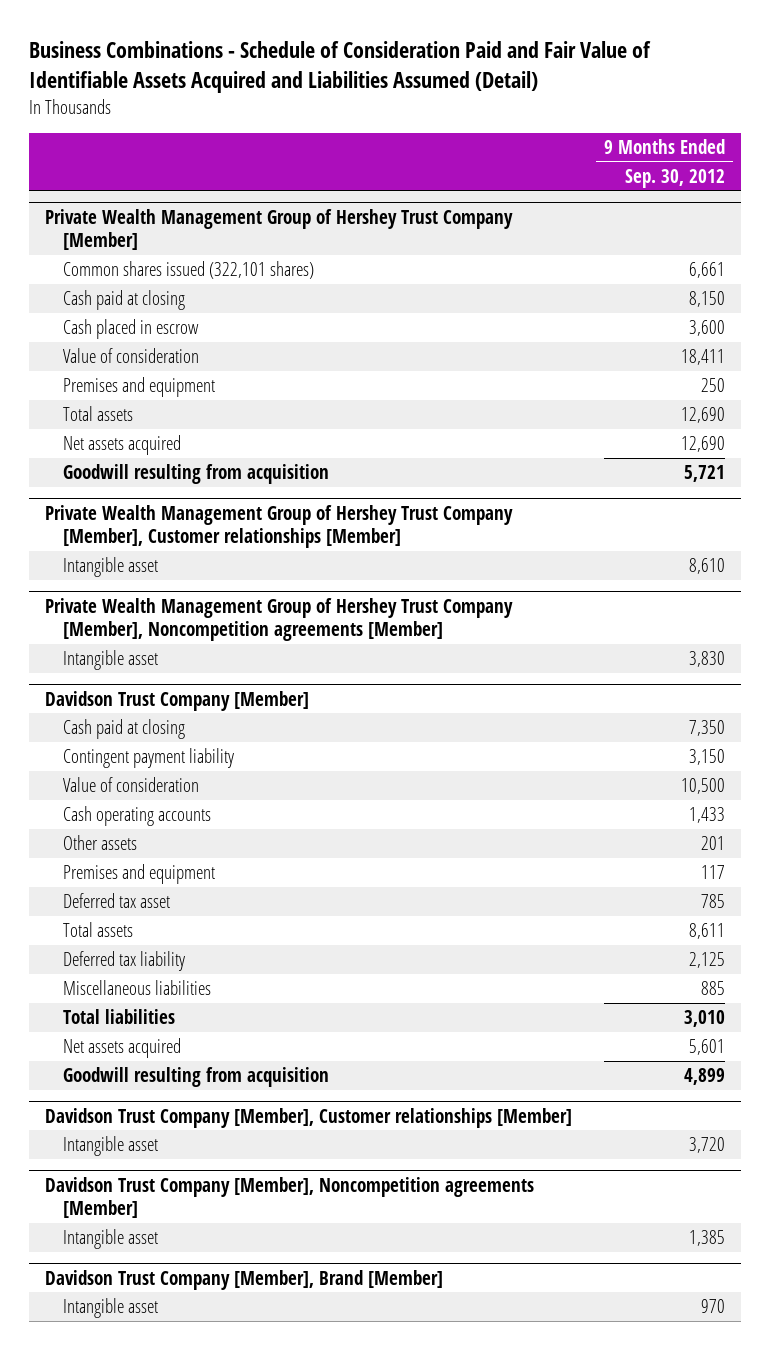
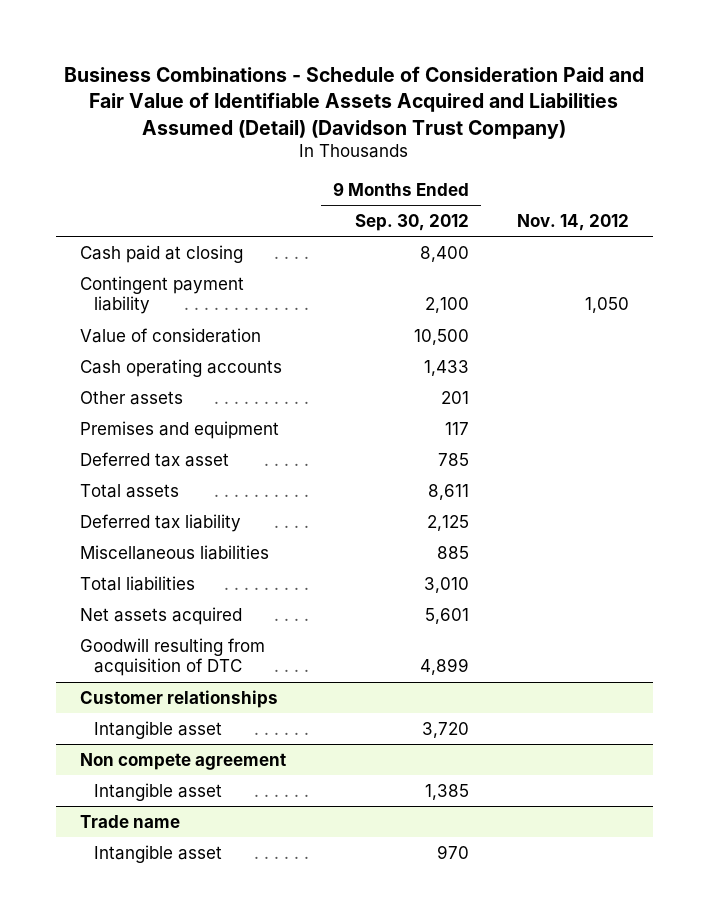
- Business Combinations - Schedule of Consideration Paid and Fair Value of Identifiable Assets Acquired and Liabilities Assumed (Detail)
+ Business Combinations - Schedule of Consideration Paid and Fair Value of Identifiable Assets Acquired and Liabilities Assumed (Detail) (Davidson Trust Company)
- | 9 Months Ended Sep. 30, 2012
+ | 9 Months Ended Sep. 30, 2012 | Nov. 14, 2012
- Private Wealth Management Group of Hershey Trust Company [Member]
- Common shares issued (322,101 shares) | 6,661
- Cash paid at closing | 8,150
- Cash placed in escrow | 3,600
- Value of consideration | 18,411
- Premises and equipment | 250
- Total assets | 12,690
- Net assets acquired | 12,690
- Goodwill resulting from acquisition | 5,721
- Private Wealth Management Group of Hershey Trust Company [Member], Customer relationships [Member]
- Intangible asset | 8,610
- Private Wealth Management Group of Hershey Trust Company [Member], Noncompetition agreements [Member]
- Intangible asset | 3,830
- Davidson Trust Company [Member]
- Cash paid at closing | 7,350
- Contingent payment liability | 3,150
+ Cash paid at closing | 8,400 |
+ Contingent payment liability | 2,100 | 1,050
- Goodwill resulting from acquisition | 4,899
- Davidson Trust Company [Member], Customer relationships [Member]
+ Goodwill resulting from acquisition of DTC | 4,899 |
+ Customer relationships
- Davidson Trust Company [Member], Noncompetition agreements [Member]
+ Non compete agreement
- Davidson Trust Company [Member], Brand [Member]
+ Trade name

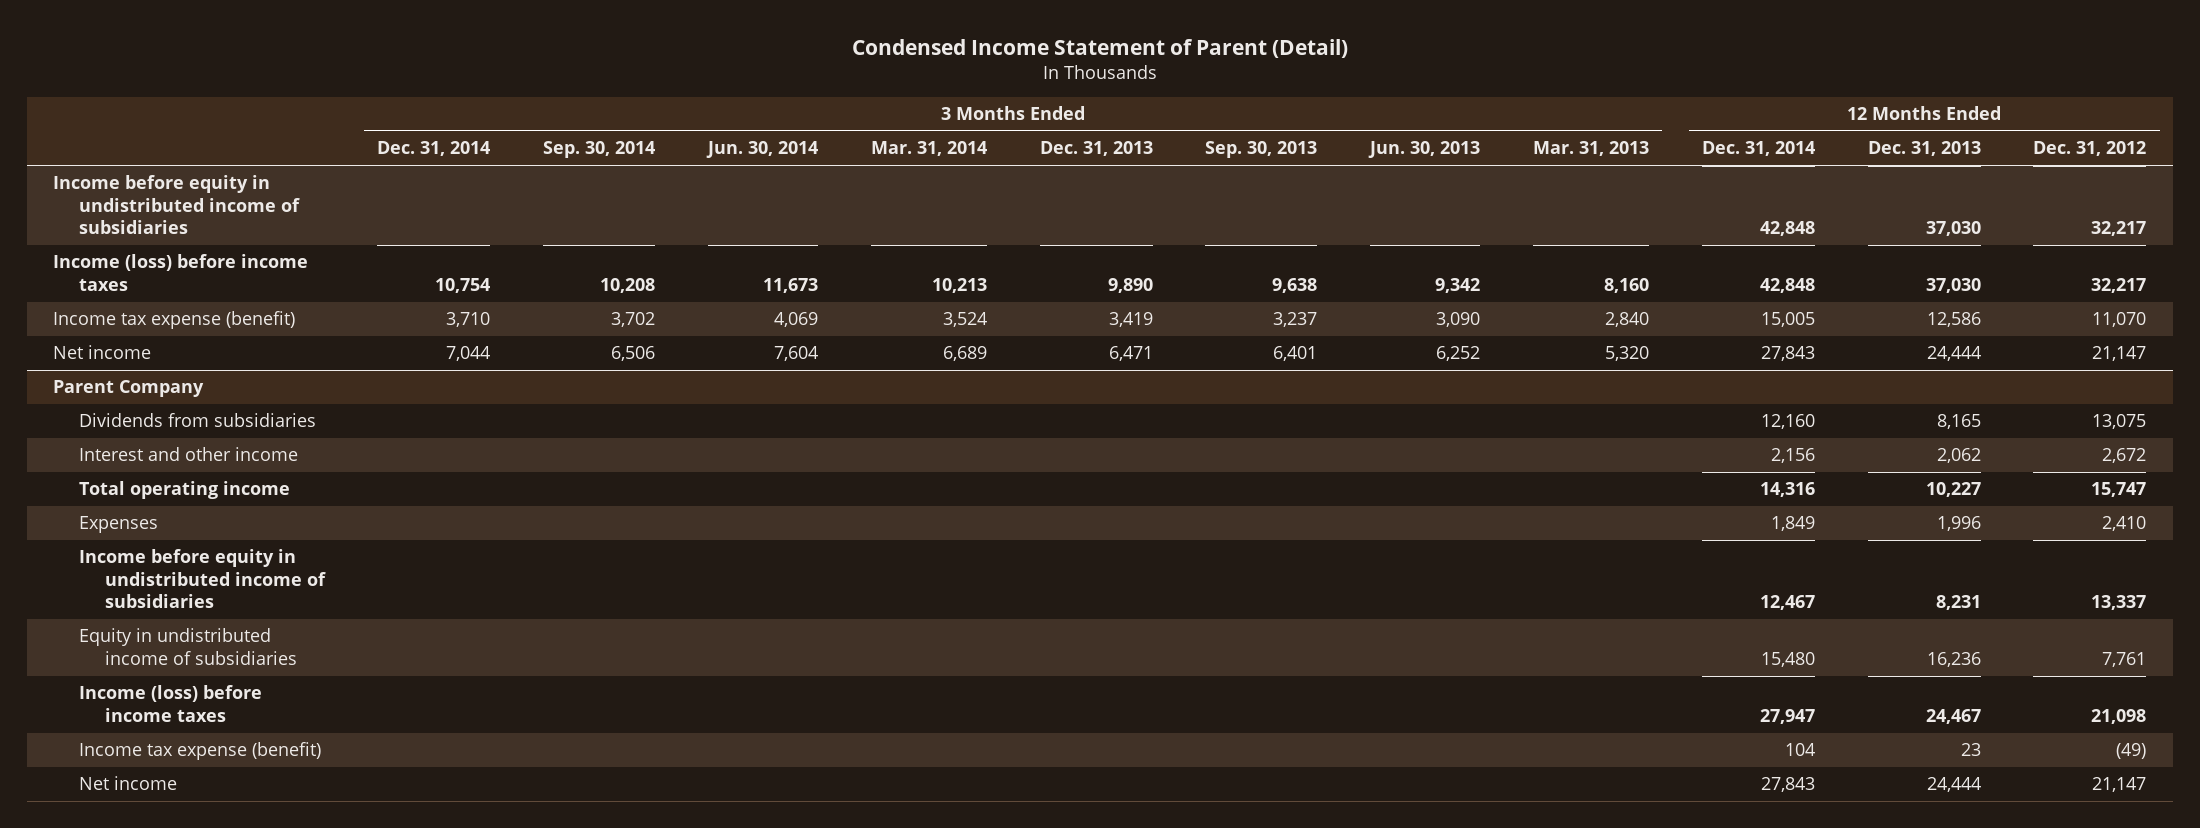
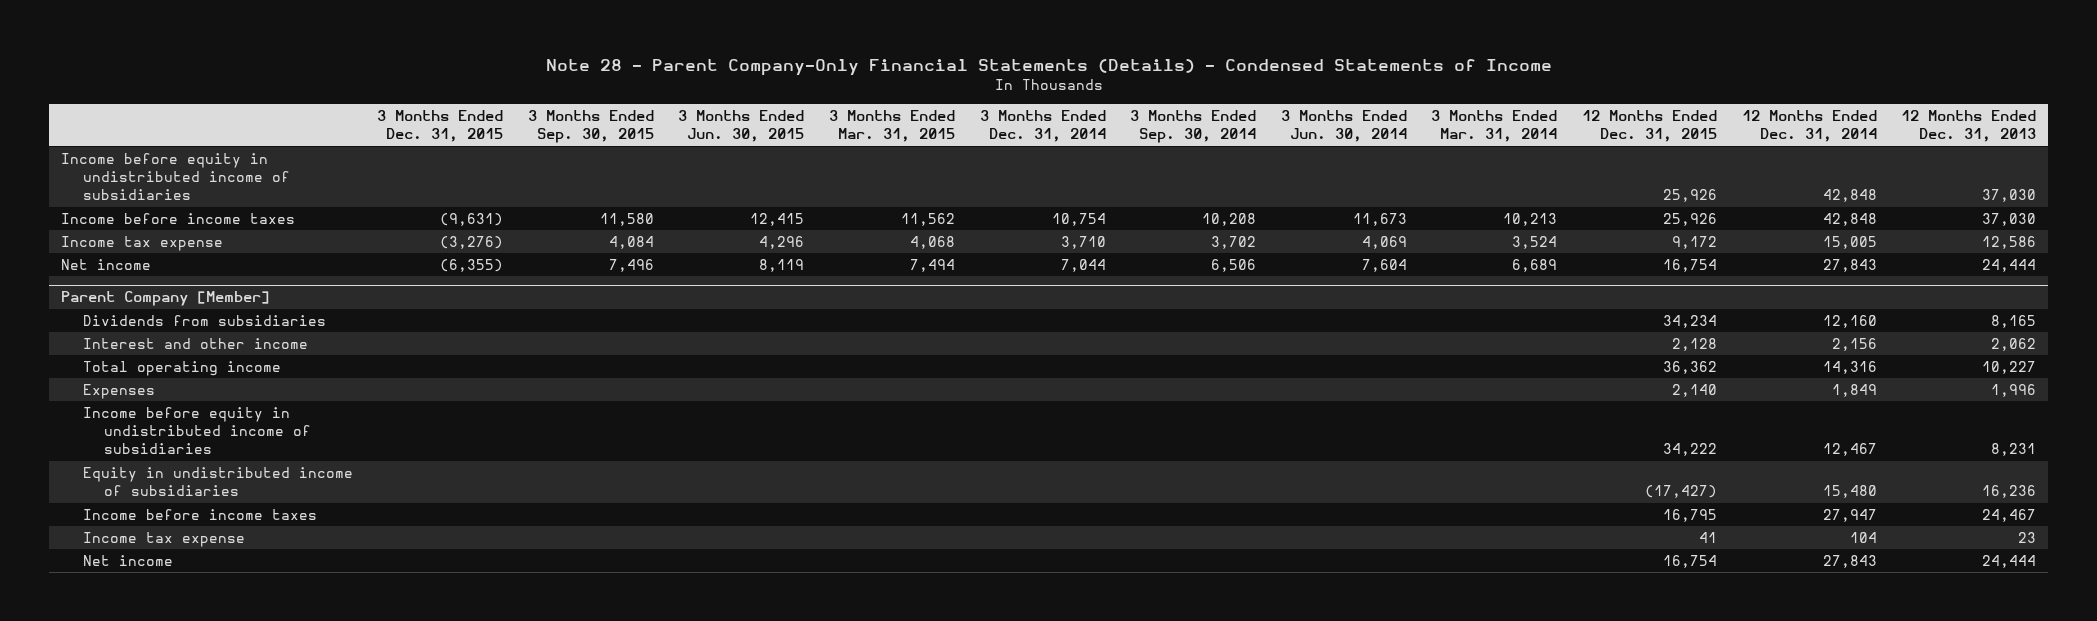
- Condensed Income Statement of Parent (Detail)
+ Note 28 - Parent Company-Only Financial Statements (Details) - Condensed Statements of Income
- | 3 Months Ended Dec. 31, 2014 | 3 Months Ended Sep. 30, 2014 | 3 Months Ended Jun. 30, 2014 | 3 Months Ended Mar. 31, 2014 | 3 Months Ended Dec. 31, 2013 | 3 Months Ended Sep. 30, 2013 | 3 Months Ended Jun. 30, 2013 | 3 Months Ended Mar. 31, 2013 | 12 Months Ended Dec. 31, 2014 | 12 Months Ended Dec. 31, 2013 | 12 Months Ended Dec. 31, 2012
+ | 3 Months Ended Dec. 31, 2015 | 3 Months Ended Sep. 30, 2015 | 3 Months Ended Jun. 30, 2015 | 3 Months Ended Mar. 31, 2015 | 3 Months Ended Dec. 31, 2014 | 3 Months Ended Sep. 30, 2014 | 3 Months Ended Jun. 30, 2014 | 3 Months Ended Mar. 31, 2014 | 12 Months Ended Dec. 31, 2015 | 12 Months Ended Dec. 31, 2014 | 12 Months Ended Dec. 31, 2013
- Income (loss) before income taxes | 10,754 | 10,208 | 11,673 | 10,213 | 9,890 | 9,638 | 9,342 | 8,160 | 42,848 | 37,030 | 32,217
- Income tax expense (benefit) | 3,710 | 3,702 | 4,069 | 3,524 | 3,419 | 3,237 | 3,090 | 2,840 | 15,005 | 12,586 | 11,070
+ Income before income taxes | (9,631) | 11,580 | 12,415 | 11,562 | 10,754 | 10,208 | 11,673 | 10,213 | 25,926 | 42,848 | 37,030
+ Income tax expense | (3,276) | 4,084 | 4,296 | 4,068 | 3,710 | 3,702 | 4,069 | 3,524 | 9,172 | 15,005 | 12,586
- Parent Company
+ Parent Company [Member]
- Income (loss) before income taxes | | | | | | | | | 27,947 | 24,467 | 21,098
- Income tax expense (benefit) | | | | | | | | | 104 | 23 | (49)
+ Income before income taxes | | | | | | | | | 16,795 | 27,947 | 24,467
+ Income tax expense | | | | | | | | | 41 | 104 | 23

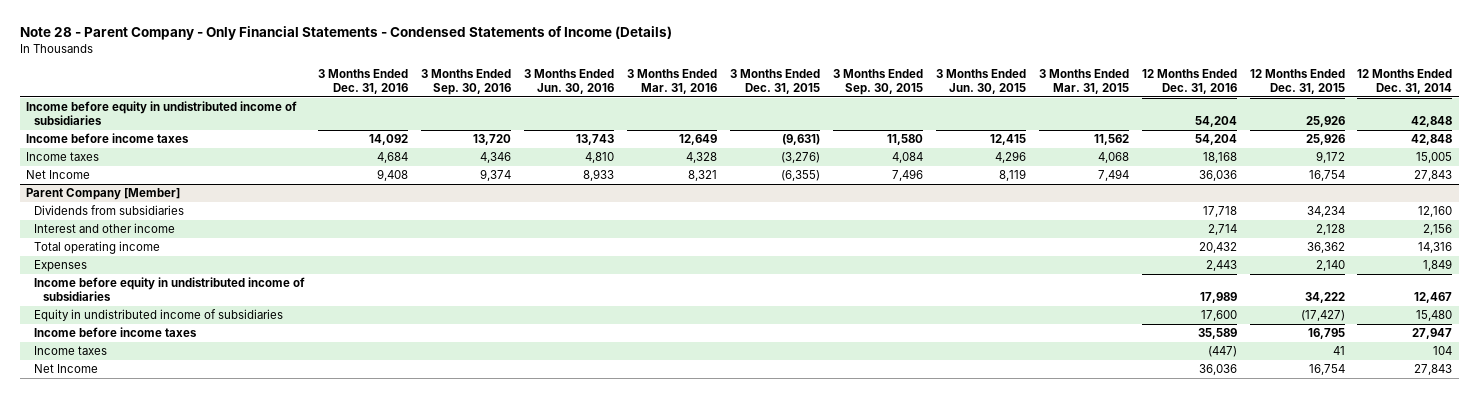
- Note 28 - Parent Company-Only Financial Statements (Details) - Condensed Statements of Income
+ Note 28 - Parent Company - Only Financial Statements - Condensed Statements of Income (Details)
- | 3 Months Ended Dec. 31, 2015 | 3 Months Ended Sep. 30, 2015 | 3 Months Ended Jun. 30, 2015 | 3 Months Ended Mar. 31, 2015 | 3 Months Ended Dec. 31, 2014 | 3 Months Ended Sep. 30, 2014 | 3 Months Ended Jun. 30, 2014 | 3 Months Ended Mar. 31, 2014 | 12 Months Ended Dec. 31, 2015 | 12 Months Ended Dec. 31, 2014 | 12 Months Ended Dec. 31, 2013
+ | 3 Months Ended Dec. 31, 2016 | 3 Months Ended Sep. 30, 2016 | 3 Months Ended Jun. 30, 2016 | 3 Months Ended Mar. 31, 2016 | 3 Months Ended Dec. 31, 2015 | 3 Months Ended Sep. 30, 2015 | 3 Months Ended Jun. 30, 2015 | 3 Months Ended Mar. 31, 2015 | 12 Months Ended Dec. 31, 2016 | 12 Months Ended Dec. 31, 2015 | 12 Months Ended Dec. 31, 2014
- Income tax expense | (3,276) | 4,084 | 4,296 | 4,068 | 3,710 | 3,702 | 4,069 | 3,524 | 9,172 | 15,005 | 12,586
- Net income | (6,355) | 7,496 | 8,119 | 7,494 | 7,044 | 6,506 | 7,604 | 6,689 | 16,754 | 27,843 | 24,444
+ Income taxes | 4,684 | 4,346 | 4,810 | 4,328 | (3,276) | 4,084 | 4,296 | 4,068 | 18,168 | 9,172 | 15,005
+ Net Income | 9,408 | 9,374 | 8,933 | 8,321 | (6,355) | 7,496 | 8,119 | 7,494 | 36,036 | 16,754 | 27,843
@ Parent Company [Member]
- Income tax expense | | | | | | | | | 41 | 104 | 23
- Net income | | | | | | | | | 16,754 | 27,843 | 24,444
+ Income taxes | | | | | | | | | (447) | 41 | 104
+ Net Income | | | | | | | | | 36,036 | 16,754 | 27,843

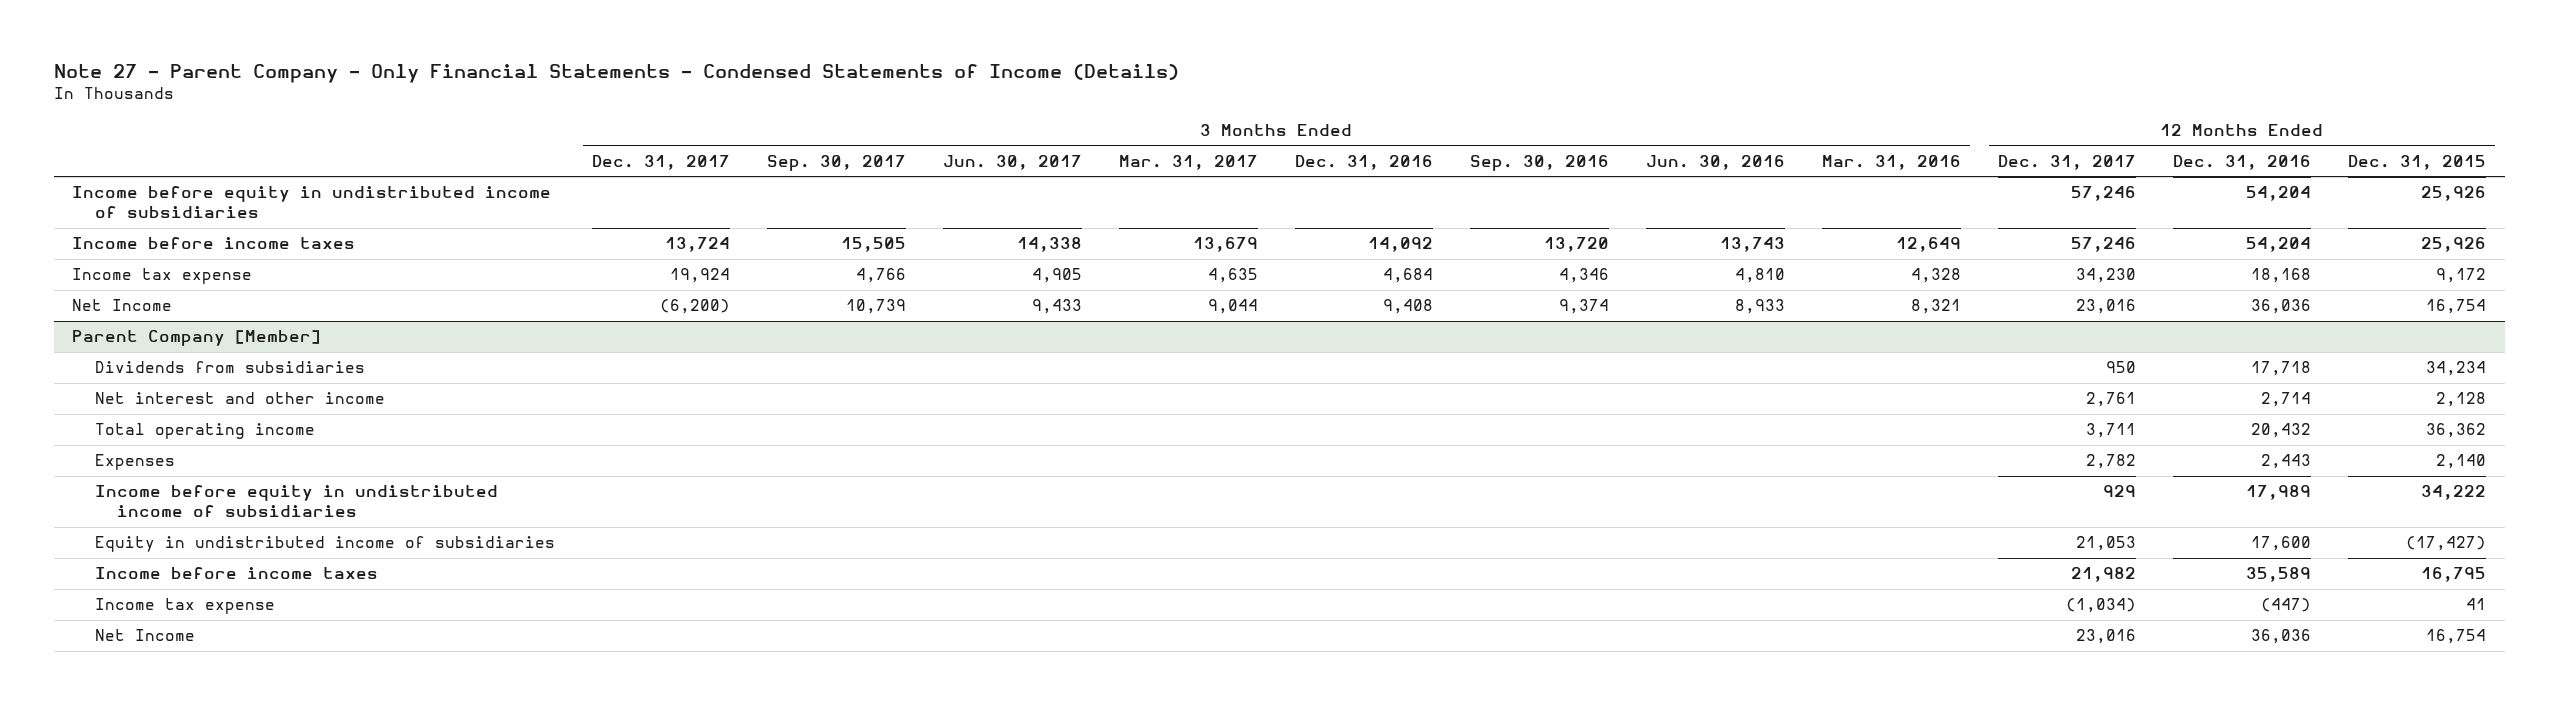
- Note 28 - Parent Company - Only Financial Statements - Condensed Statements of Income (Details)
+ Note 27 - Parent Company - Only Financial Statements - Condensed Statements of Income (Details)
- | 3 Months Ended Dec. 31, 2016 | 3 Months Ended Sep. 30, 2016 | 3 Months Ended Jun. 30, 2016 | 3 Months Ended Mar. 31, 2016 | 3 Months Ended Dec. 31, 2015 | 3 Months Ended Sep. 30, 2015 | 3 Months Ended Jun. 30, 2015 | 3 Months Ended Mar. 31, 2015 | 12 Months Ended Dec. 31, 2016 | 12 Months Ended Dec. 31, 2015 | 12 Months Ended Dec. 31, 2014
+ | 3 Months Ended Dec. 31, 2017 | 3 Months Ended Sep. 30, 2017 | 3 Months Ended Jun. 30, 2017 | 3 Months Ended Mar. 31, 2017 | 3 Months Ended Dec. 31, 2016 | 3 Months Ended Sep. 30, 2016 | 3 Months Ended Jun. 30, 2016 | 3 Months Ended Mar. 31, 2016 | 12 Months Ended Dec. 31, 2017 | 12 Months Ended Dec. 31, 2016 | 12 Months Ended Dec. 31, 2015
- Income taxes | 4,684 | 4,346 | 4,810 | 4,328 | (3,276) | 4,084 | 4,296 | 4,068 | 18,168 | 9,172 | 15,005
+ Income tax expense | 19,924 | 4,766 | 4,905 | 4,635 | 4,684 | 4,346 | 4,810 | 4,328 | 34,230 | 18,168 | 9,172
@ Parent Company [Member]
- Interest and other income | | | | | | | | | 2,714 | 2,128 | 2,156
+ Net interest and other income | | | | | | | | | 2,761 | 2,714 | 2,128
- Income taxes | | | | | | | | | (447) | 41 | 104
+ Income tax expense | | | | | | | | | (1,034) | (447) | 41

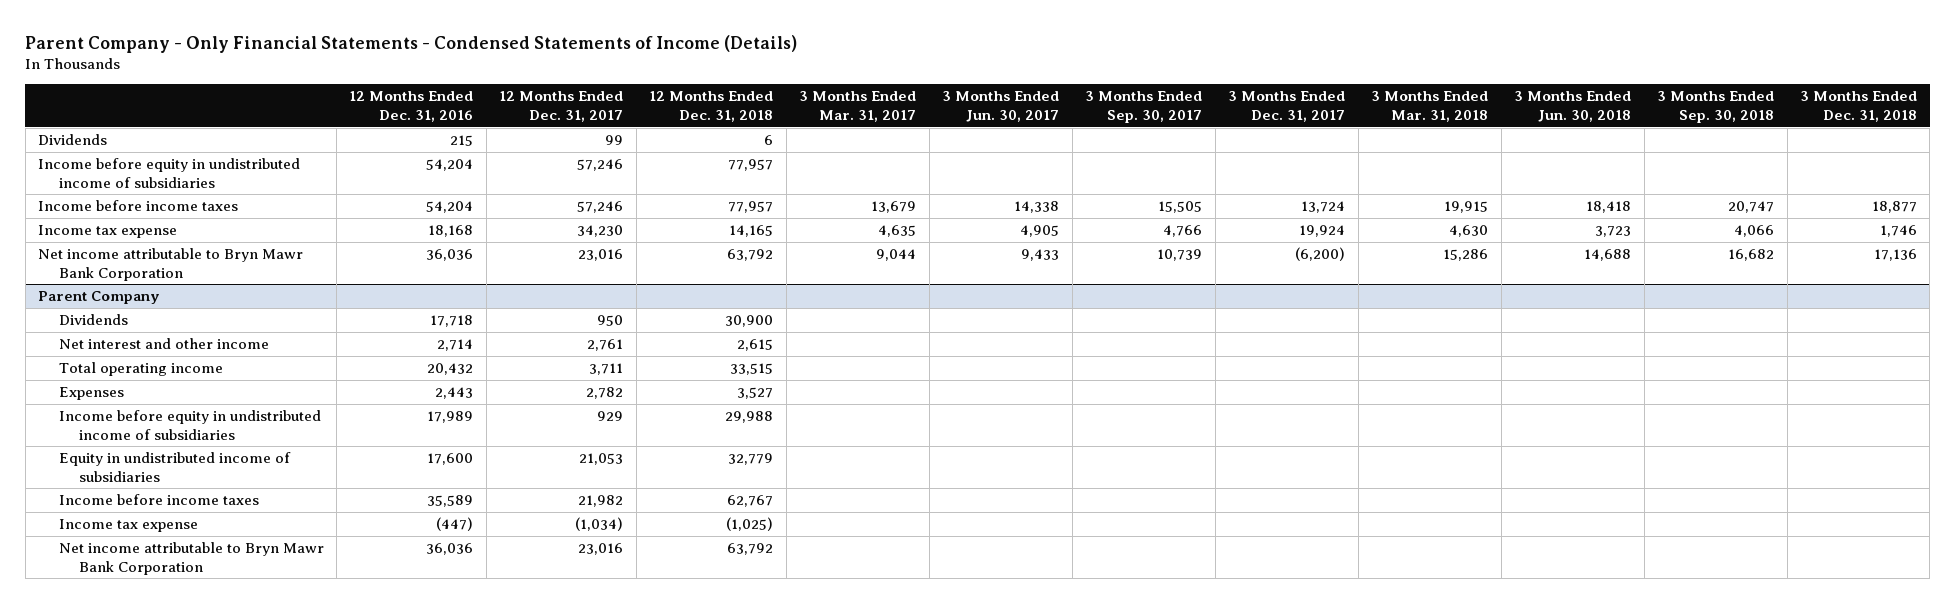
- Note 27 - Parent Company - Only Financial Statements - Condensed Statements of Income (Details)
+ Parent Company - Only Financial Statements - Condensed Statements of Income (Details)
- | 3 Months Ended Dec. 31, 2017 | 3 Months Ended Sep. 30, 2017 | 3 Months Ended Jun. 30, 2017 | 3 Months Ended Mar. 31, 2017 | 3 Months Ended Dec. 31, 2016 | 3 Months Ended Sep. 30, 2016 | 3 Months Ended Jun. 30, 2016 | 3 Months Ended Mar. 31, 2016 | 12 Months Ended Dec. 31, 2017 | 12 Months Ended Dec. 31, 2016 | 12 Months Ended Dec. 31, 2015
+ | 12 Months Ended Dec. 31, 2016 | 12 Months Ended Dec. 31, 2017 | 12 Months Ended Dec. 31, 2018 | 3 Months Ended Mar. 31, 2017 | 3 Months Ended Jun. 30, 2017 | 3 Months Ended Sep. 30, 2017 | 3 Months Ended Dec. 31, 2017 | 3 Months Ended Mar. 31, 2018 | 3 Months Ended Jun. 30, 2018 | 3 Months Ended Sep. 30, 2018 | 3 Months Ended Dec. 31, 2018
+ Dividends | 215 | 99 | 6 | | | | | | | |
- Net Income | (6,200) | 10,739 | 9,433 | 9,044 | 9,408 | 9,374 | 8,933 | 8,321 | 23,016 | 36,036 | 16,754
- Parent Company [Member]
- Dividends from subsidiaries | | | | | | | | | 950 | 17,718 | 34,234
+ Net income attributable to Bryn Mawr Bank Corporation | 36,036 | 23,016 | 63,792 | 9,044 | 9,433 | 10,739 | (6,200) | 15,286 | 14,688 | 16,682 | 17,136
+ Parent Company
+ Dividends | 17,718 | 950 | 30,900 | | | | | | | |
- Net Income | | | | | | | | | 23,016 | 36,036 | 16,754
+ Net income attributable to Bryn Mawr Bank Corporation | 36,036 | 23,016 | 63,792 | | | | | | | |

